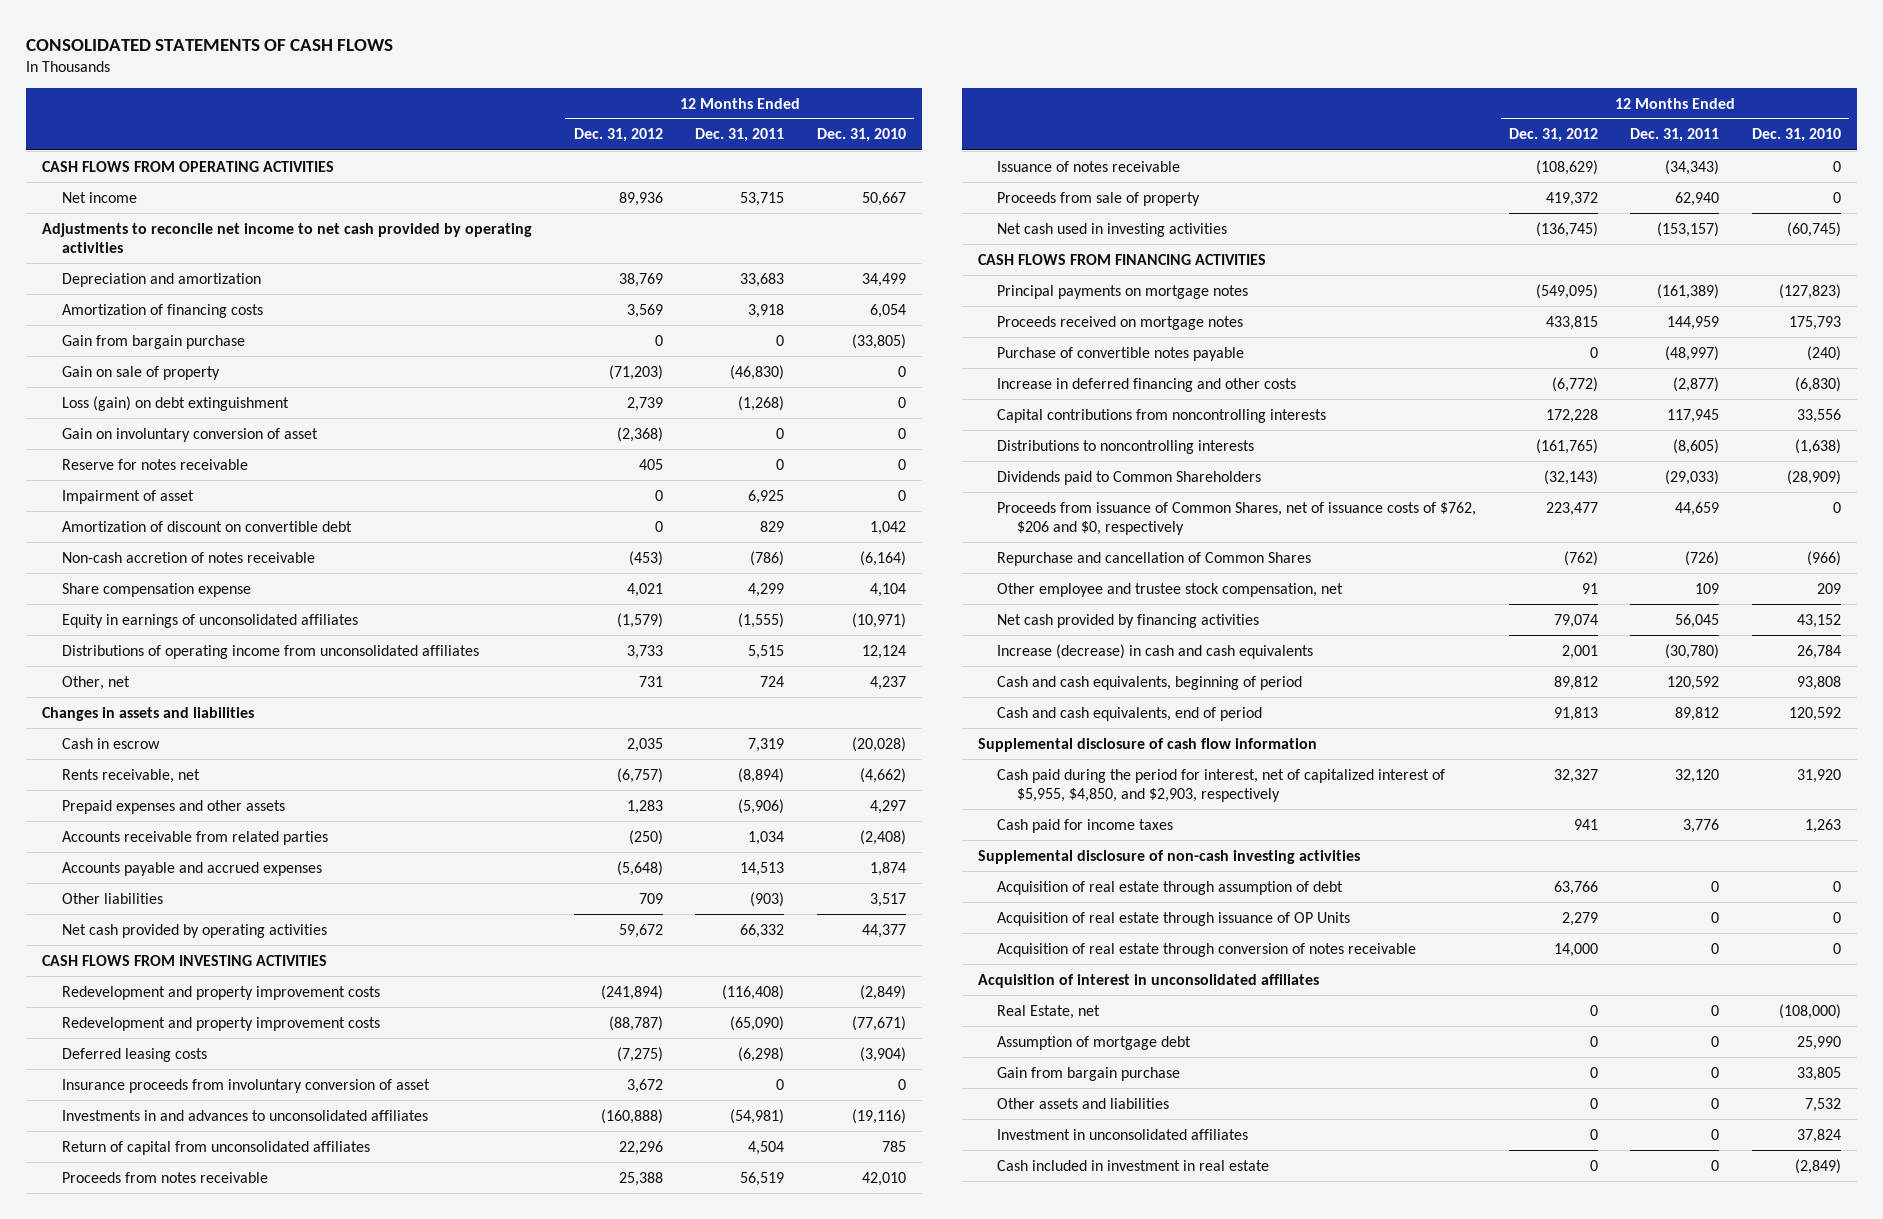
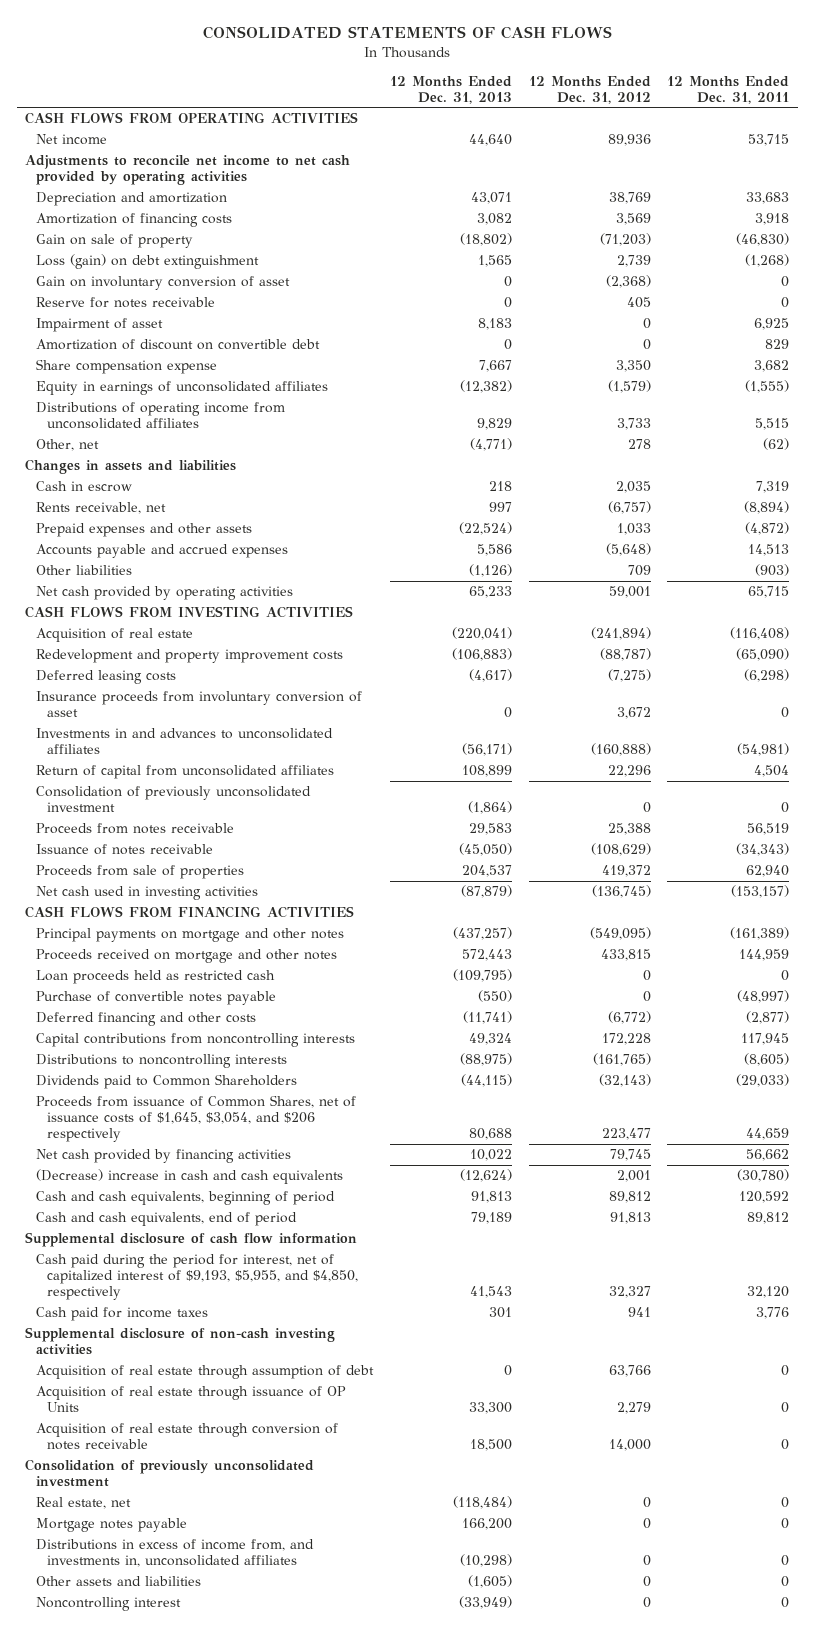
- | 12 Months Ended Dec. 31, 2012 | 12 Months Ended Dec. 31, 2011 | 12 Months Ended Dec. 31, 2010
+ | 12 Months Ended Dec. 31, 2013 | 12 Months Ended Dec. 31, 2012 | 12 Months Ended Dec. 31, 2011
- Gain from bargain purchase | 0 | 0 | (33,805)
- Non-cash accretion of notes receivable | (453) | (786) | (6,164)
- Share compensation expense | 4,021 | 4,299 | 4,104
+ Share compensation expense | 7,667 | 3,350 | 3,682
- Other, net | 731 | 724 | 4,237
+ Other, net | (4,771) | 278 | (62)
- Prepaid expenses and other assets | 1,283 | (5,906) | 4,297
- Accounts receivable from related parties | (250) | 1,034 | (2,408)
+ Prepaid expenses and other assets | (22,524) | 1,033 | (4,872)
- Net cash provided by operating activities | 59,672 | 66,332 | 44,377
+ Net cash provided by operating activities | 65,233 | 59,001 | 65,715
- Redevelopment and property improvement costs | (241,894) | (116,408) | (2,849)
+ Acquisition of real estate | (220,041) | (241,894) | (116,408)
+ Consolidation of previously unconsolidated investment | (1,864) | 0 | 0
- Proceeds from sale of property | 419,372 | 62,940 | 0
+ Proceeds from sale of properties | 204,537 | 419,372 | 62,940
- Principal payments on mortgage notes | (549,095) | (161,389) | (127,823)
- Proceeds received on mortgage notes | 433,815 | 144,959 | 175,793
+ Principal payments on mortgage and other notes | (437,257) | (549,095) | (161,389)
+ Proceeds received on mortgage and other notes | 572,443 | 433,815 | 144,959
+ Loan proceeds held as restricted cash | (109,795) | 0 | 0
- Increase in deferred financing and other costs | (6,772) | (2,877) | (6,830)
+ Deferred financing and other costs | (11,741) | (6,772) | (2,877)
- Proceeds from issuance of Common Shares, net of issuance costs of $762, $206 and $0, respectively | 223,477 | 44,659 | 0
- Repurchase and cancellation of Common Shares | (762) | (726) | (966)
- Other employee and trustee stock compensation, net | 91 | 109 | 209
- Net cash provided by financing activities | 79,074 | 56,045 | 43,152
- Increase (decrease) in cash and cash equivalents | 2,001 | (30,780) | 26,784
+ Proceeds from issuance of Common Shares, net of issuance costs of $1,645, $3,054, and $206 respectively | 80,688 | 223,477 | 44,659
+ Net cash provided by financing activities | 10,022 | 79,745 | 56,662
+ (Decrease) increase in cash and cash equivalents | (12,624) | 2,001 | (30,780)
- Cash paid during the period for interest, net of capitalized interest of $5,955, $4,850, and $2,903, respectively | 32,327 | 32,120 | 31,920
+ Cash paid during the period for interest, net of capitalized interest of $9,193, $5,955, and $4,850, respectively | 41,543 | 32,327 | 32,120
- Acquisition of interest in unconsolidated affiliates
- Real Estate, net | 0 | 0 | (108,000)
- Assumption of mortgage debt | 0 | 0 | 25,990
- Gain from bargain purchase | 0 | 0 | 33,805
+ Consolidation of previously unconsolidated investment
+ Real estate, net | (118,484) | 0 | 0
+ Mortgage notes payable | 166,200 | 0 | 0
+ Distributions in excess of income from, and investments in, unconsolidated affiliates | (10,298) | 0 | 0
- Investment in unconsolidated affiliates | 0 | 0 | 37,824
- Cash included in investment in real estate | 0 | 0 | (2,849)
+ Noncontrolling interest | (33,949) | 0 | 0

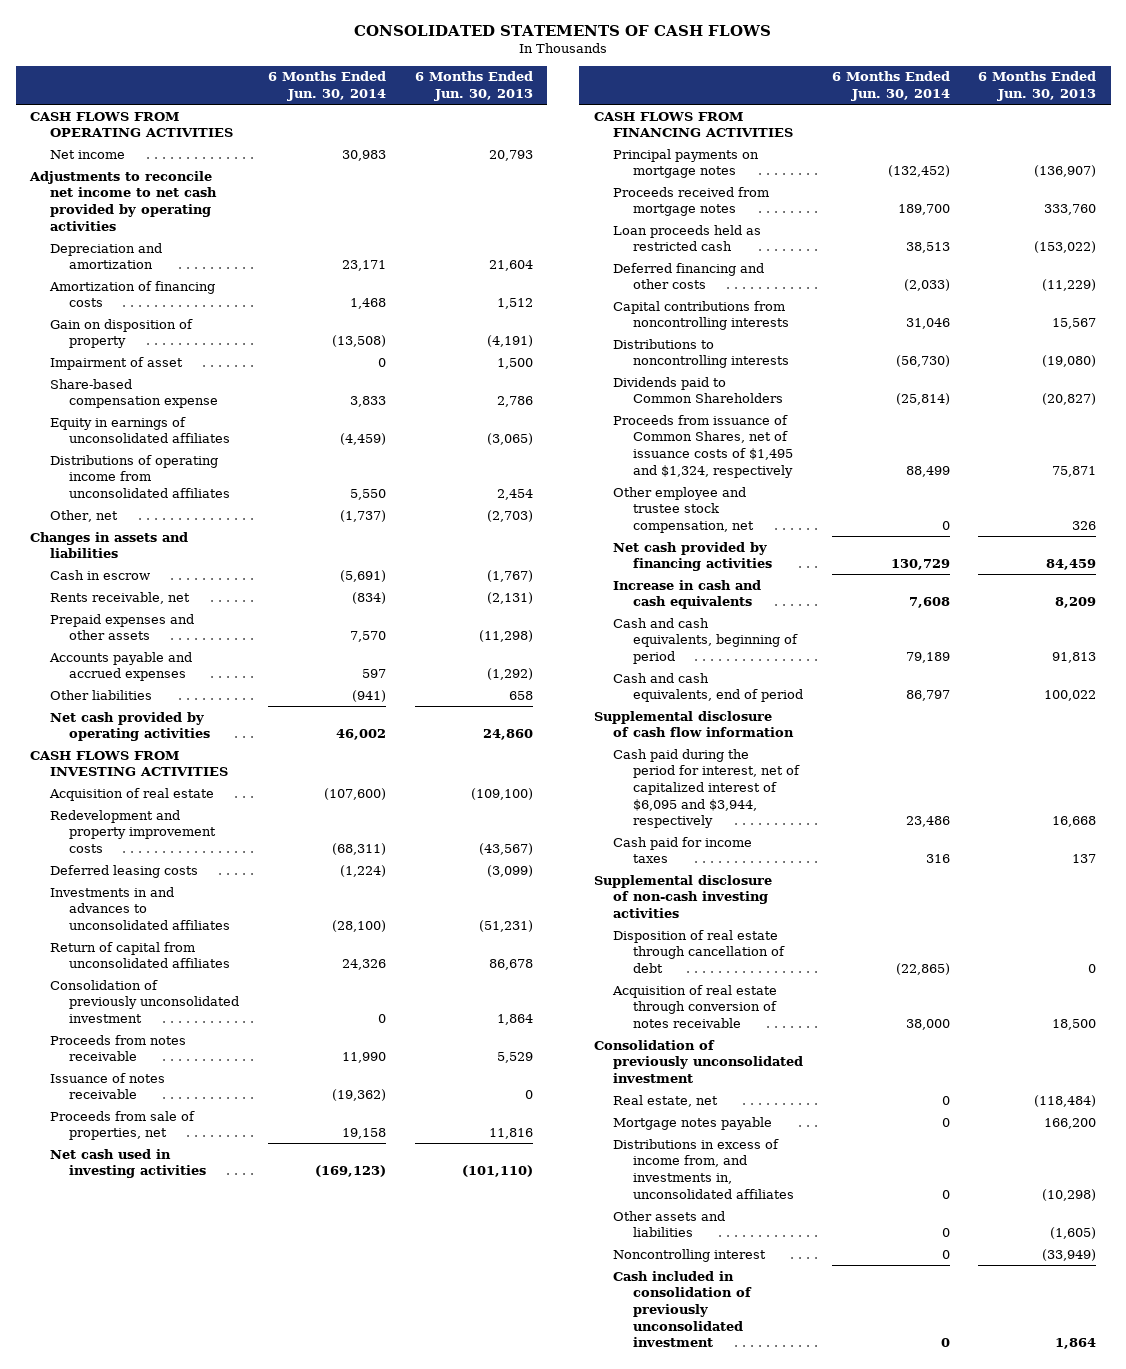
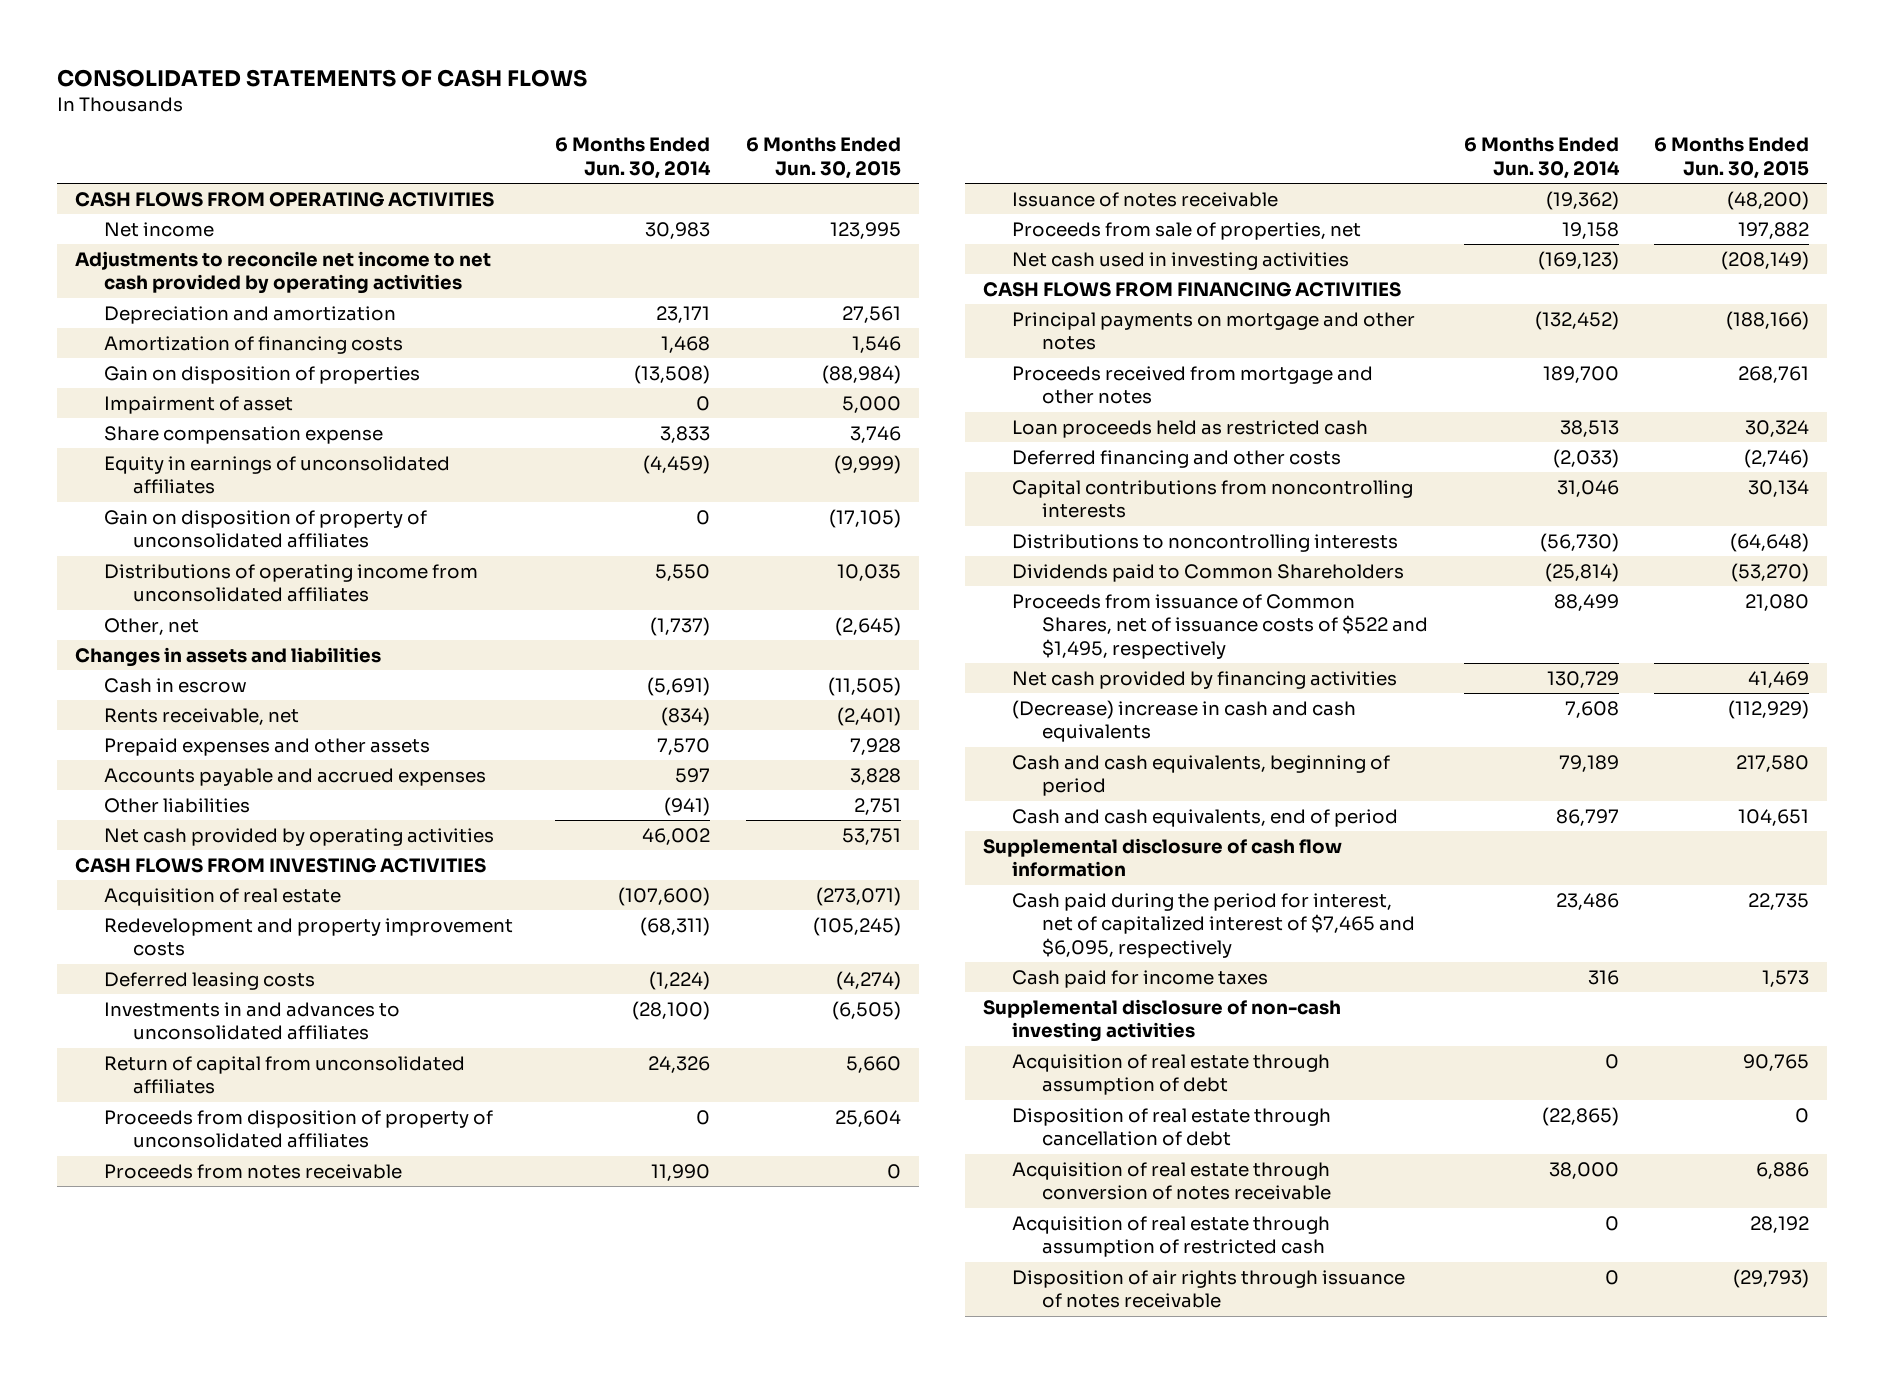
- | 6 Months Ended Jun. 30, 2014 | 6 Months Ended Jun. 30, 2013
+ | 6 Months Ended Jun. 30, 2014 | 6 Months Ended Jun. 30, 2015
- Gain on disposition of property | (13,508) | (4,191)
+ Gain on disposition of properties | (13,508) | (88,984)
- Share-based compensation expense | 3,833 | 2,786
+ Share compensation expense | 3,833 | 3,746
+ Gain on disposition of property of unconsolidated affiliates | 0 | (17,105)
- Consolidation of previously unconsolidated investment | 0 | 1,864
+ Proceeds from disposition of property of unconsolidated affiliates | 0 | 25,604
- Principal payments on mortgage notes | (132,452) | (136,907)
- Proceeds received from mortgage notes | 189,700 | 333,760
+ Principal payments on mortgage and other notes | (132,452) | (188,166)
+ Proceeds received from mortgage and other notes | 189,700 | 268,761
- Proceeds from issuance of Common Shares, net of issuance costs of $1,495 and $1,324, respectively | 88,499 | 75,871
- Other employee and trustee stock compensation, net | 0 | 326
+ Proceeds from issuance of Common Shares, net of issuance costs of $522 and $1,495, respectively | 88,499 | 21,080
- Increase in cash and cash equivalents | 7,608 | 8,209
+ (Decrease) increase in cash and cash equivalents | 7,608 | (112,929)
- Cash paid during the period for interest, net of capitalized interest of $6,095 and $3,944, respectively | 23,486 | 16,668
+ Cash paid during the period for interest, net of capitalized interest of $7,465 and $6,095, respectively | 23,486 | 22,735
+ Acquisition of real estate through assumption of debt | 0 | 90,765
- Consolidation of previously unconsolidated investment
- Real estate, net | 0 | (118,484)
- Mortgage notes payable | 0 | 166,200
- Distributions in excess of income from, and investments in, unconsolidated affiliates | 0 | (10,298)
- Other assets and liabilities | 0 | (1,605)
- Noncontrolling interest | 0 | (33,949)
- Cash included in consolidation of previously unconsolidated investment | 0 | 1,864
+ Acquisition of real estate through assumption of restricted cash | 0 | 28,192
+ Disposition of air rights through issuance of notes receivable | 0 | (29,793)

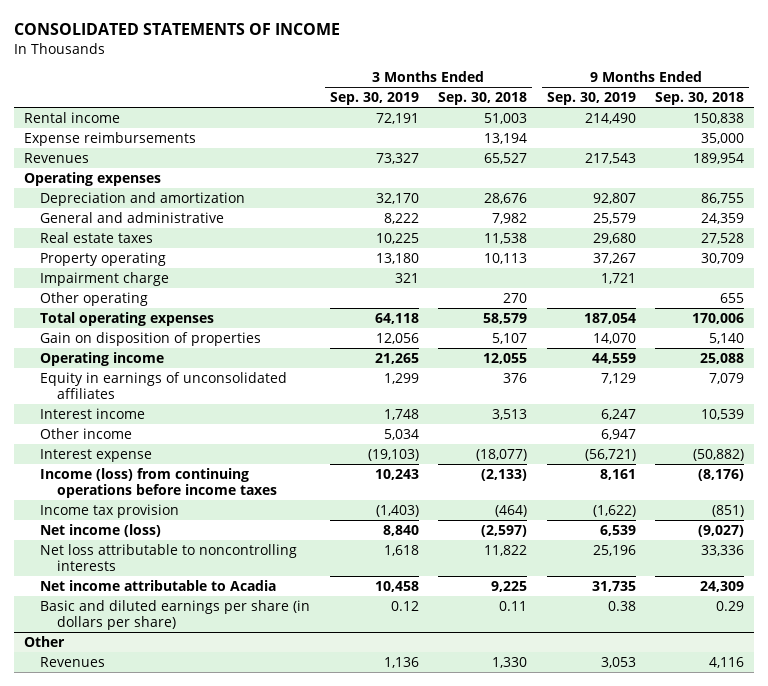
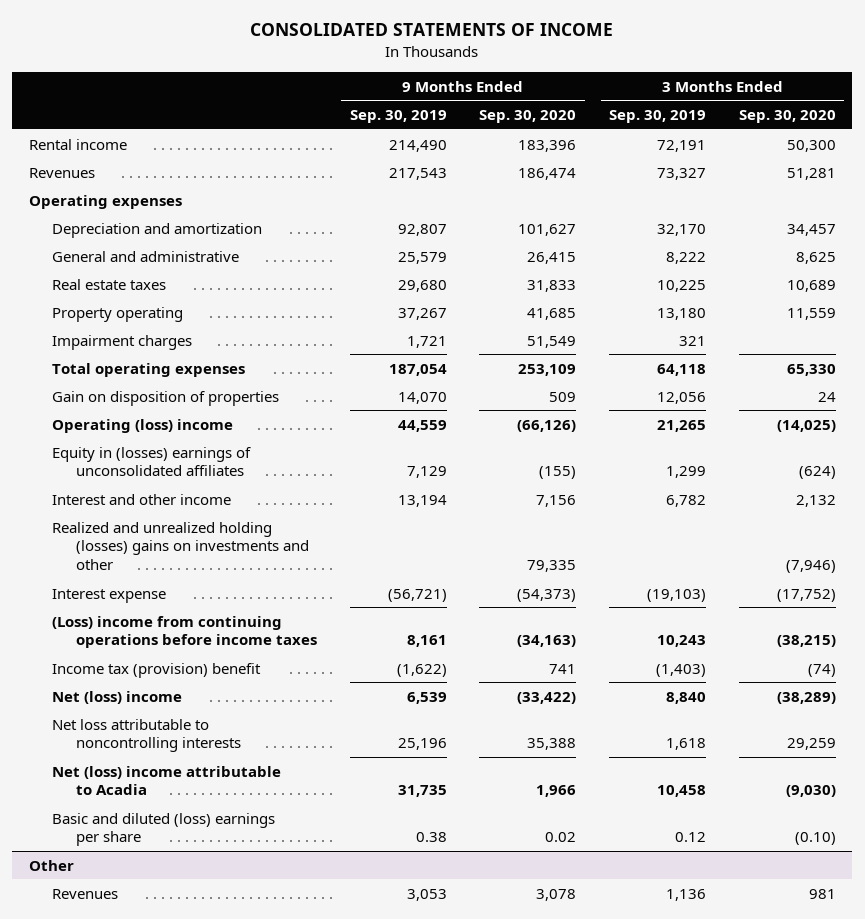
- | 3 Months Ended Sep. 30, 2019 | 3 Months Ended Sep. 30, 2018 | 9 Months Ended Sep. 30, 2019 | 9 Months Ended Sep. 30, 2018
+ | 9 Months Ended Sep. 30, 2019 | 9 Months Ended Sep. 30, 2020 | 3 Months Ended Sep. 30, 2019 | 3 Months Ended Sep. 30, 2020
- Expense reimbursements | | 13,194 | | 35,000
- Impairment charge | 321 | | 1,721 |
- Other operating | | 270 | | 655
+ Impairment charges | 1,721 | 51,549 | 321 |
- Operating income | 21,265 | 12,055 | 44,559 | 25,088
- Equity in earnings of unconsolidated affiliates | 1,299 | 376 | 7,129 | 7,079
- Interest income | 1,748 | 3,513 | 6,247 | 10,539
- Other income | 5,034 | | 6,947 |
+ Operating (loss) income | 44,559 | (66,126) | 21,265 | (14,025)
+ Equity in (losses) earnings of unconsolidated affiliates | 7,129 | (155) | 1,299 | (624)
+ Interest and other income | 13,194 | 7,156 | 6,782 | 2,132
+ Realized and unrealized holding (losses) gains on investments and other | | 79,335 | | (7,946)
- Income (loss) from continuing operations before income taxes | 10,243 | (2,133) | 8,161 | (8,176)
- Income tax provision | (1,403) | (464) | (1,622) | (851)
- Net income (loss) | 8,840 | (2,597) | 6,539 | (9,027)
+ (Loss) income from continuing operations before income taxes | 8,161 | (34,163) | 10,243 | (38,215)
+ Income tax (provision) benefit | (1,622) | 741 | (1,403) | (74)
+ Net (loss) income | 6,539 | (33,422) | 8,840 | (38,289)
- Net income attributable to Acadia | 10,458 | 9,225 | 31,735 | 24,309
- Basic and diluted earnings per share (in dollars per share) | 0.12 | 0.11 | 0.38 | 0.29
+ Net (loss) income attributable to Acadia | 31,735 | 1,966 | 10,458 | (9,030)
+ Basic and diluted (loss) earnings per share | 0.38 | 0.02 | 0.12 | (0.10)

